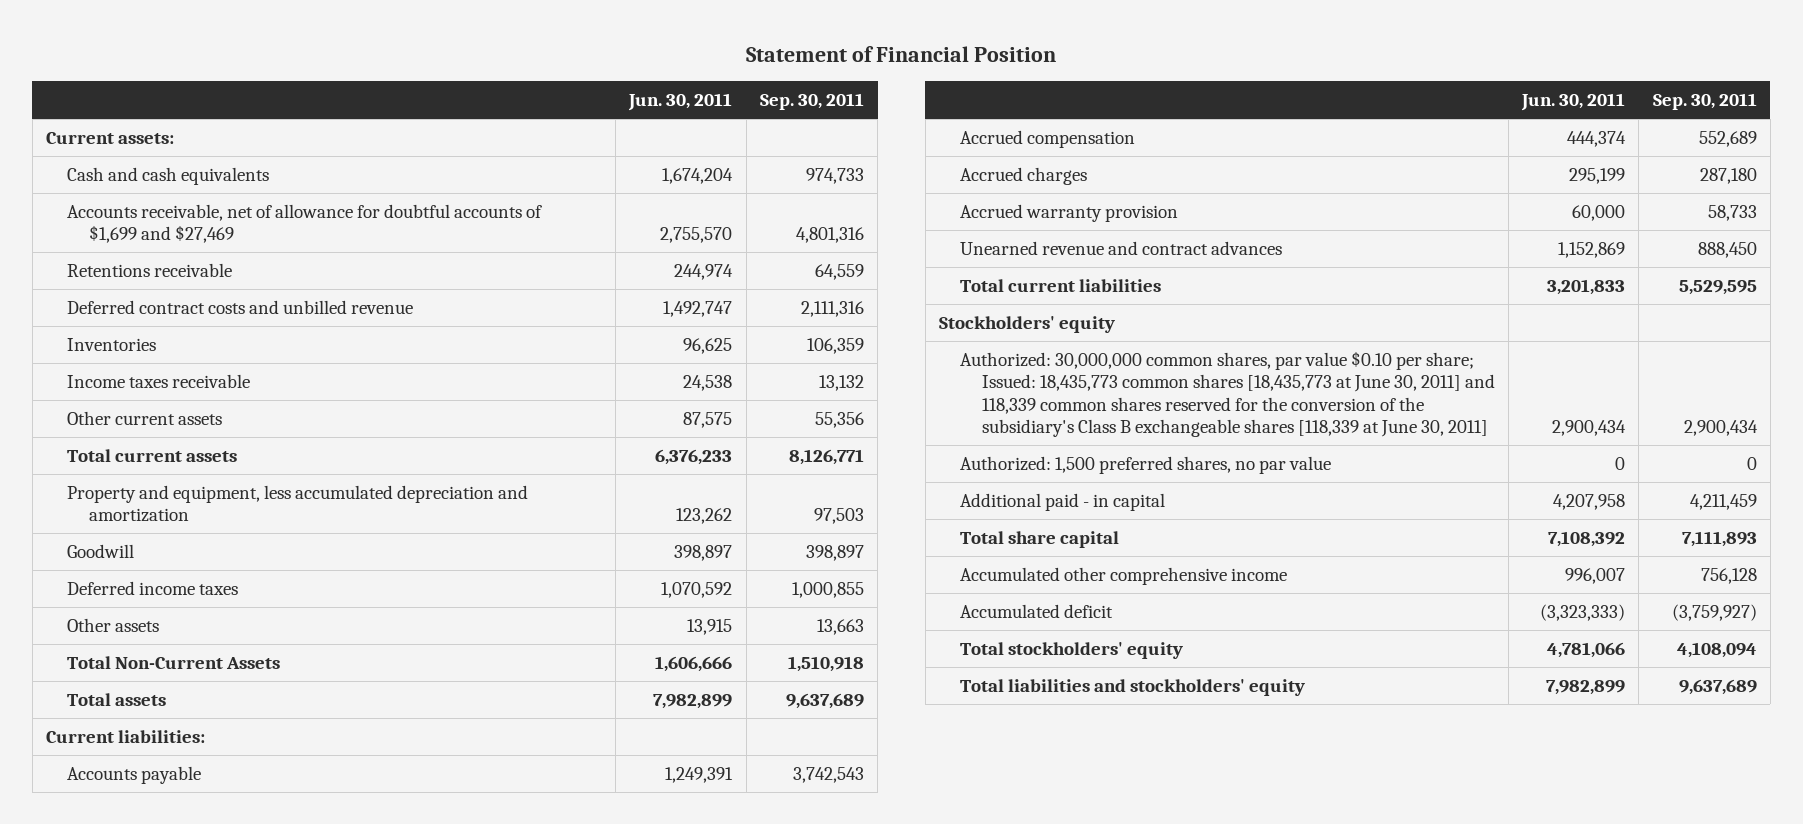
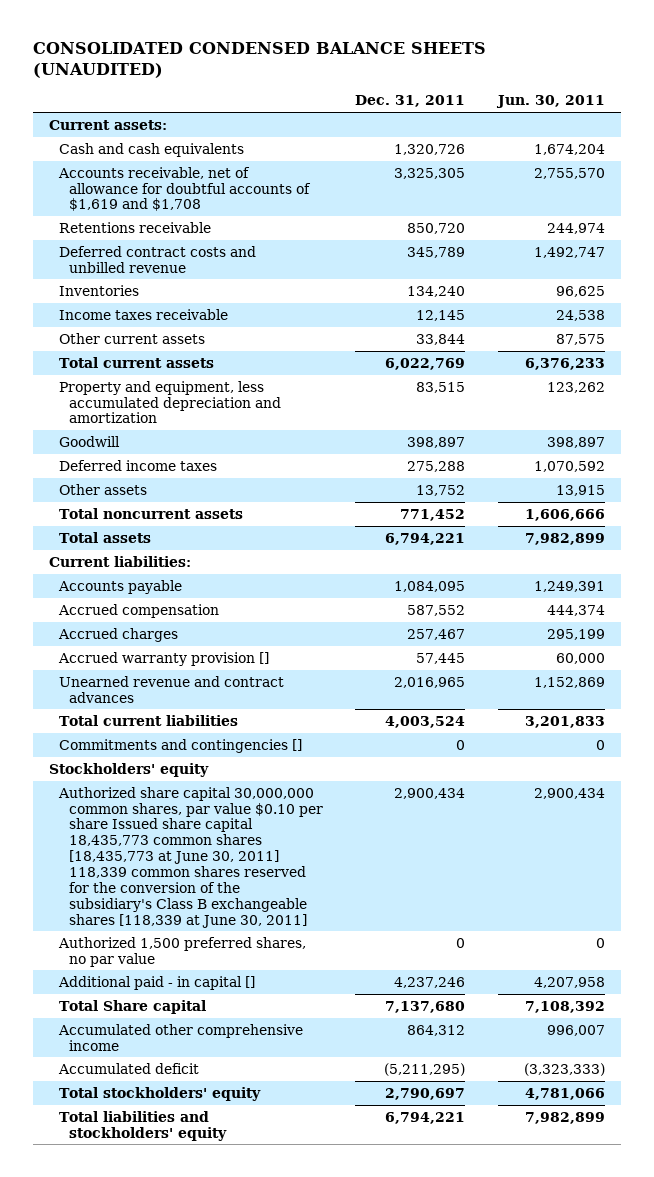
- Statement of Financial Position
+ CONSOLIDATED CONDENSED BALANCE SHEETS (UNAUDITED)
- | Jun. 30, 2011 | Sep. 30, 2011
+ | Dec. 31, 2011 | Jun. 30, 2011
- Accounts receivable, net of allowance for doubtful accounts of $1,699 and $27,469 | 2,755,570 | 4,801,316
+ Accounts receivable, net of allowance for doubtful accounts of $1,619 and $1,708 | 3,325,305 | 2,755,570
- Total Non-Current Assets | 1,606,666 | 1,510,918
+ Total noncurrent assets | 771,452 | 1,606,666
- Accrued warranty provision | 60,000 | 58,733
+ Accrued warranty provision [] | 57,445 | 60,000
+ Commitments and contingencies [] | 0 | 0
- Authorized: 30,000,000 common shares, par value $0.10 per share; Issued: 18,435,773 common shares [18,435,773 at June 30, 2011] and 118,339 common shares reserved for the conversion of the subsidiary's Class B exchangeable shares [118,339 at June 30, 2011] | 2,900,434 | 2,900,434
- Authorized: 1,500 preferred shares, no par value | 0 | 0
- Additional paid - in capital | 4,207,958 | 4,211,459
- Total share capital | 7,108,392 | 7,111,893
+ Authorized share capital 30,000,000 common shares, par value $0.10 per share Issued share capital 18,435,773 common shares [18,435,773 at June 30, 2011] 118,339 common shares reserved for the conversion of the subsidiary's Class B exchangeable shares [118,339 at June 30, 2011] | 2,900,434 | 2,900,434
+ Authorized 1,500 preferred shares, no par value | 0 | 0
+ Additional paid - in capital [] | 4,237,246 | 4,207,958
+ Total Share capital | 7,137,680 | 7,108,392

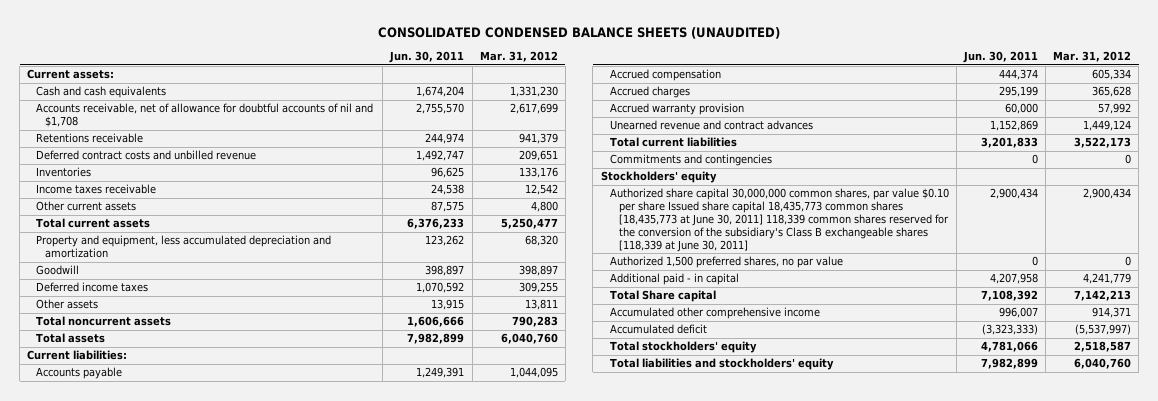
- | Dec. 31, 2011 | Jun. 30, 2011
+ | Jun. 30, 2011 | Mar. 31, 2012
- Accounts receivable, net of allowance for doubtful accounts of $1,619 and $1,708 | 3,325,305 | 2,755,570
+ Accounts receivable, net of allowance for doubtful accounts of nil and $1,708 | 2,755,570 | 2,617,699
- Accrued warranty provision [] | 57,445 | 60,000
+ Accrued warranty provision | 60,000 | 57,992
- Commitments and contingencies [] | 0 | 0
+ Commitments and contingencies | 0 | 0
- Additional paid - in capital [] | 4,237,246 | 4,207,958
+ Additional paid - in capital | 4,207,958 | 4,241,779

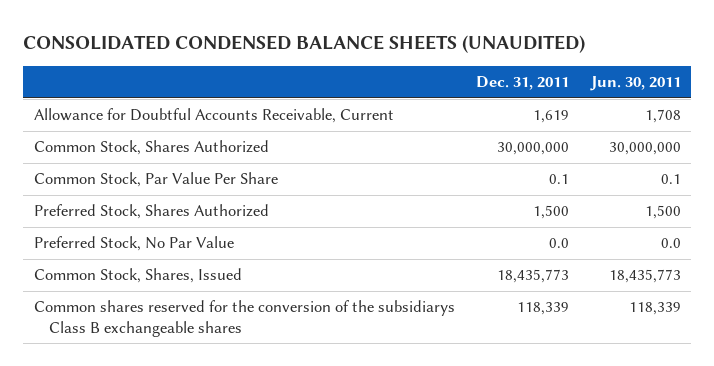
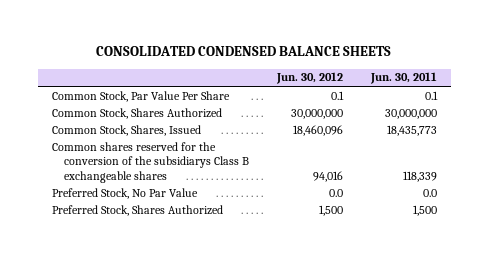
- CONSOLIDATED CONDENSED BALANCE SHEETS (UNAUDITED)
+ CONSOLIDATED CONDENSED BALANCE SHEETS
- | Dec. 31, 2011 | Jun. 30, 2011
+ | Jun. 30, 2012 | Jun. 30, 2011
- Allowance for Doubtful Accounts Receivable, Current | 1,619 | 1,708
moved down: Common Stock, Shares Authorized | 30,000,000 | 30,000,000
moved down: Preferred Stock, No Par Value | 0.0 | 0.0
moved down: Preferred Stock, Shares Authorized | 1,500 | 1,500

